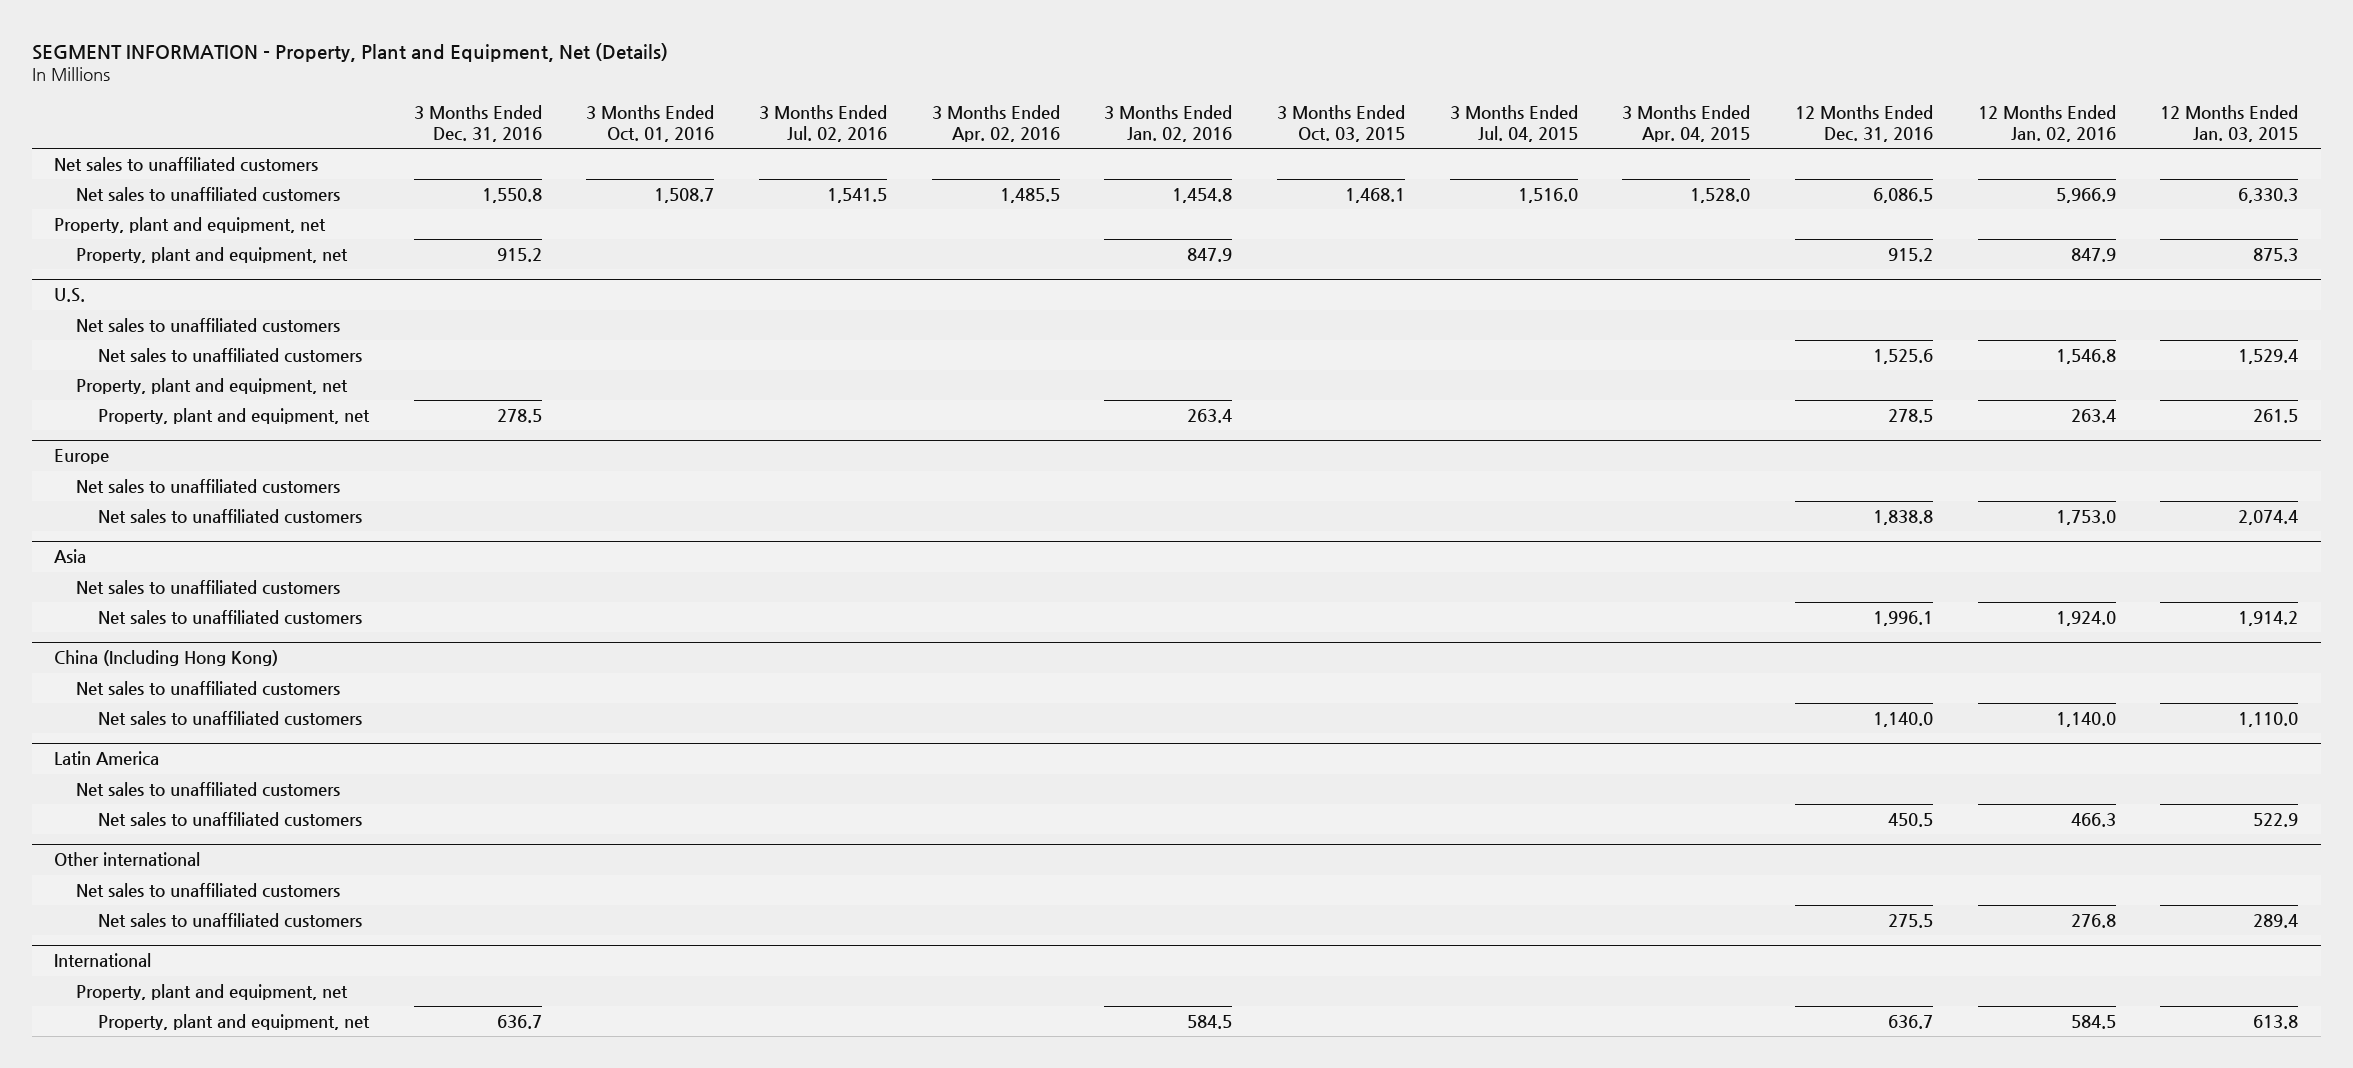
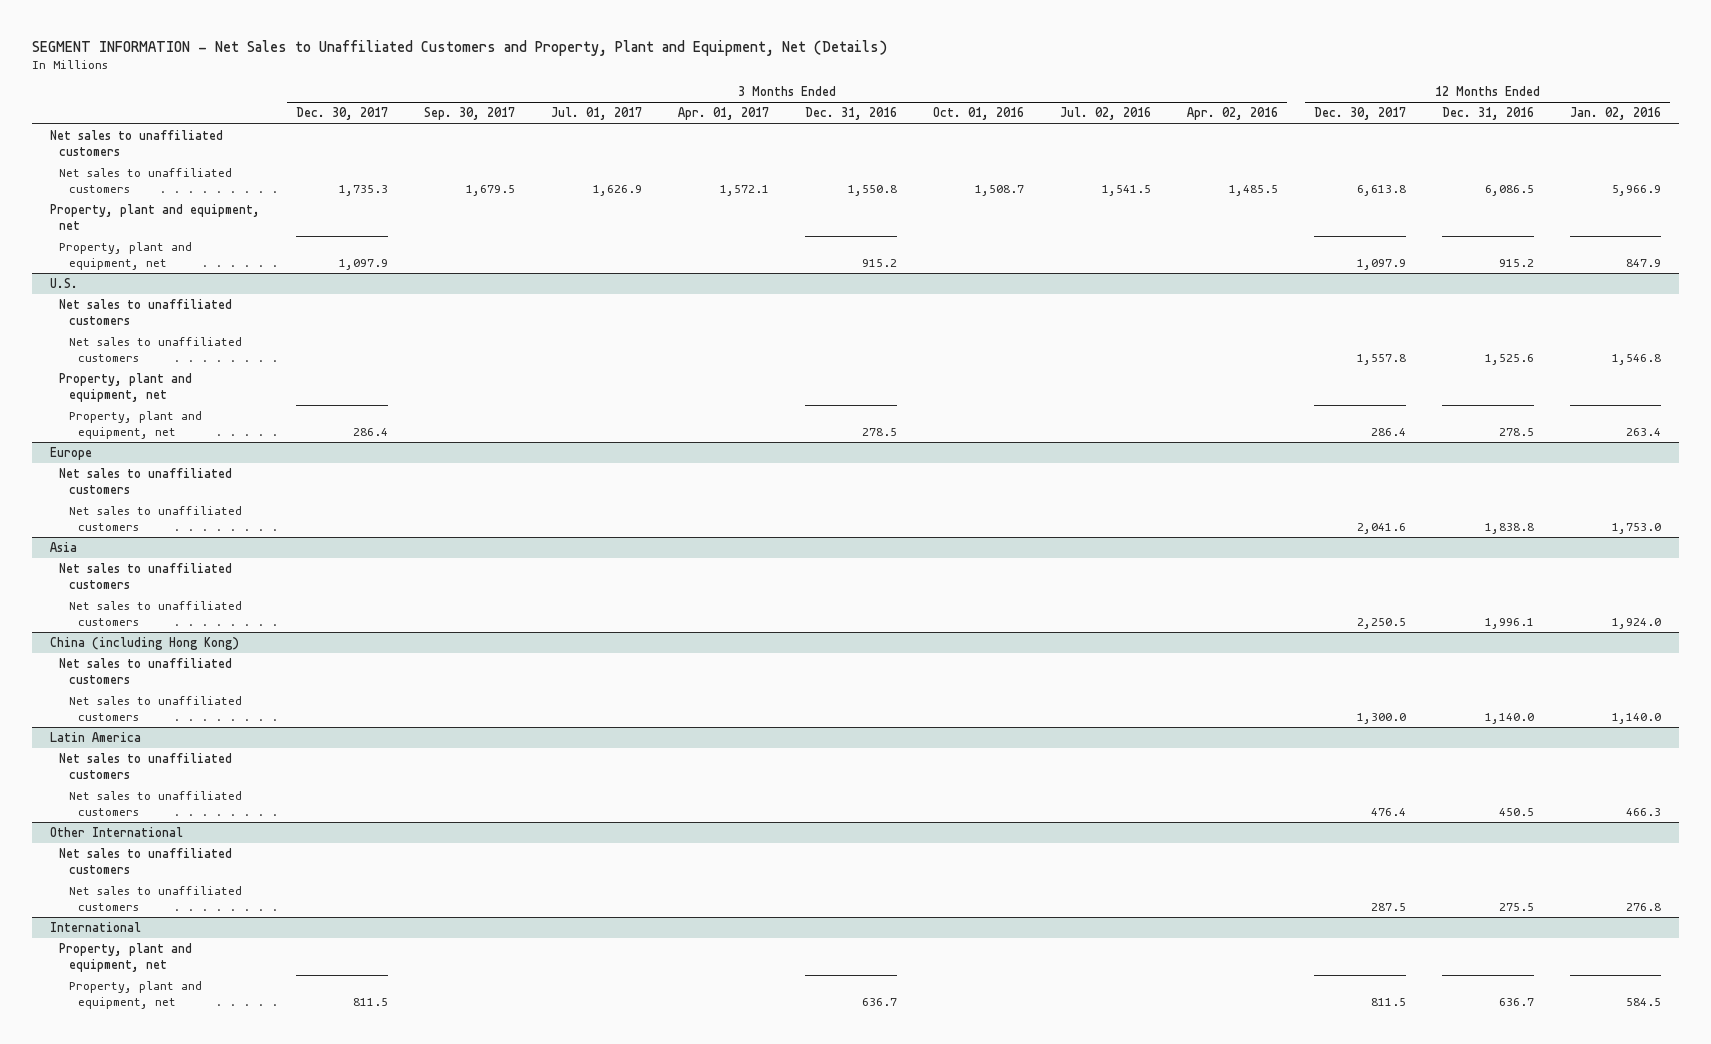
- SEGMENT INFORMATION - Property, Plant and Equipment, Net (Details)
+ SEGMENT INFORMATION - Net Sales to Unaffiliated Customers and Property, Plant and Equipment, Net (Details)
- | 3 Months Ended Dec. 31, 2016 | 3 Months Ended Oct. 01, 2016 | 3 Months Ended Jul. 02, 2016 | 3 Months Ended Apr. 02, 2016 | 3 Months Ended Jan. 02, 2016 | 3 Months Ended Oct. 03, 2015 | 3 Months Ended Jul. 04, 2015 | 3 Months Ended Apr. 04, 2015 | 12 Months Ended Dec. 31, 2016 | 12 Months Ended Jan. 02, 2016 | 12 Months Ended Jan. 03, 2015
+ | 3 Months Ended Dec. 30, 2017 | 3 Months Ended Sep. 30, 2017 | 3 Months Ended Jul. 01, 2017 | 3 Months Ended Apr. 01, 2017 | 3 Months Ended Dec. 31, 2016 | 3 Months Ended Oct. 01, 2016 | 3 Months Ended Jul. 02, 2016 | 3 Months Ended Apr. 02, 2016 | 12 Months Ended Dec. 30, 2017 | 12 Months Ended Dec. 31, 2016 | 12 Months Ended Jan. 02, 2016
- China (Including Hong Kong)
+ China (including Hong Kong)
- Other international
+ Other International

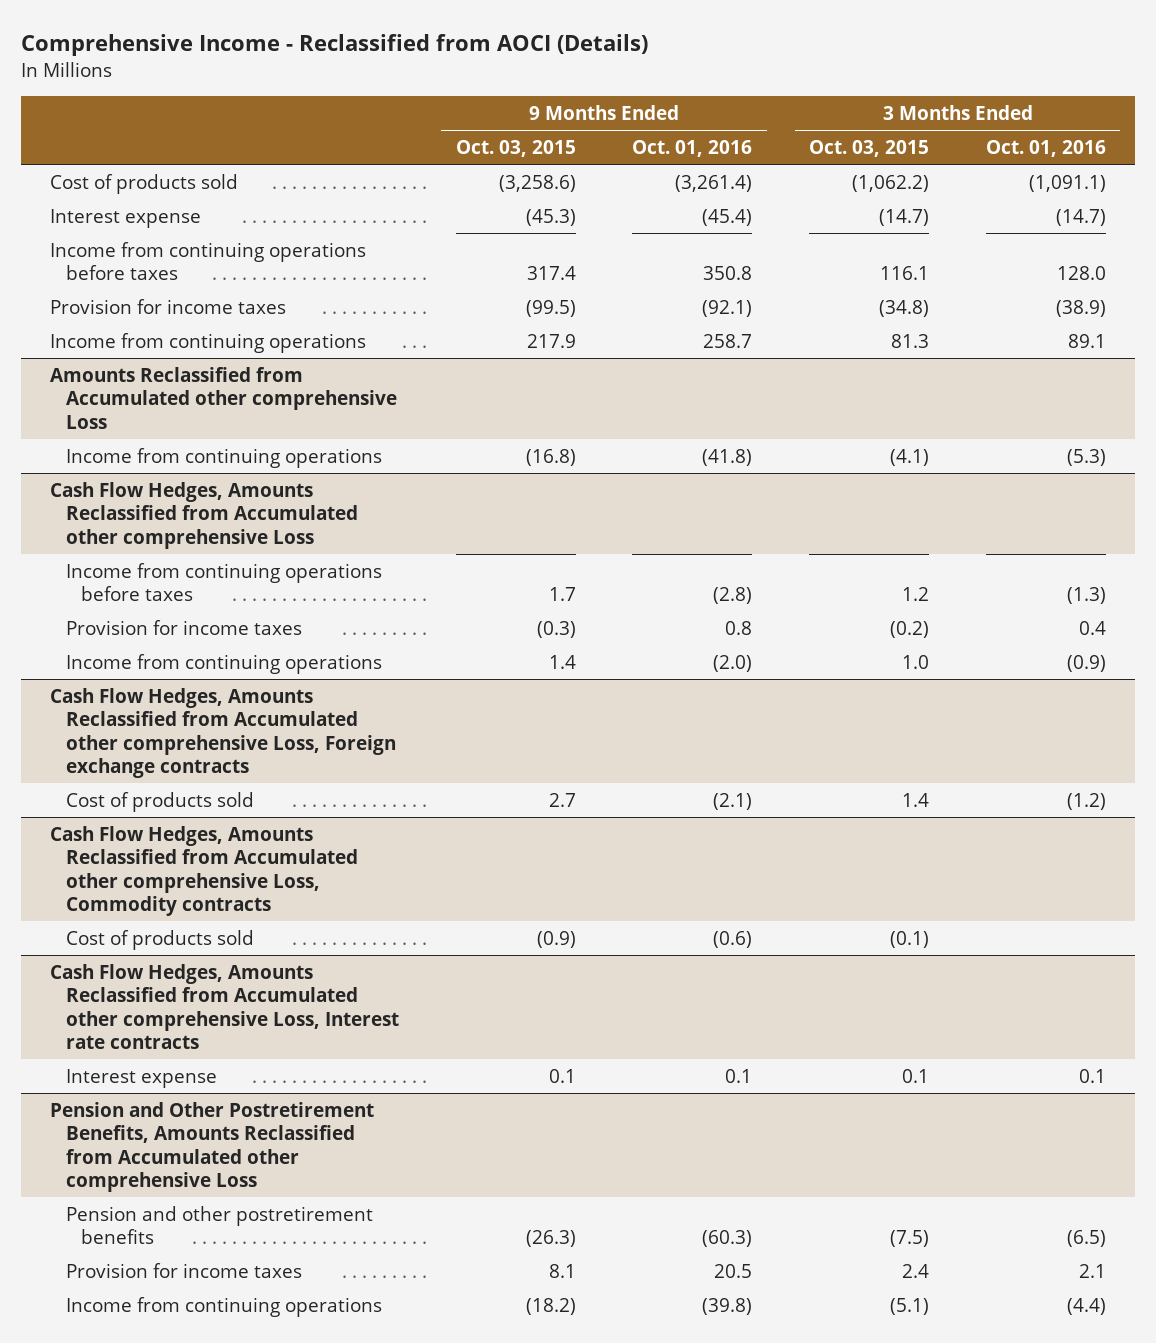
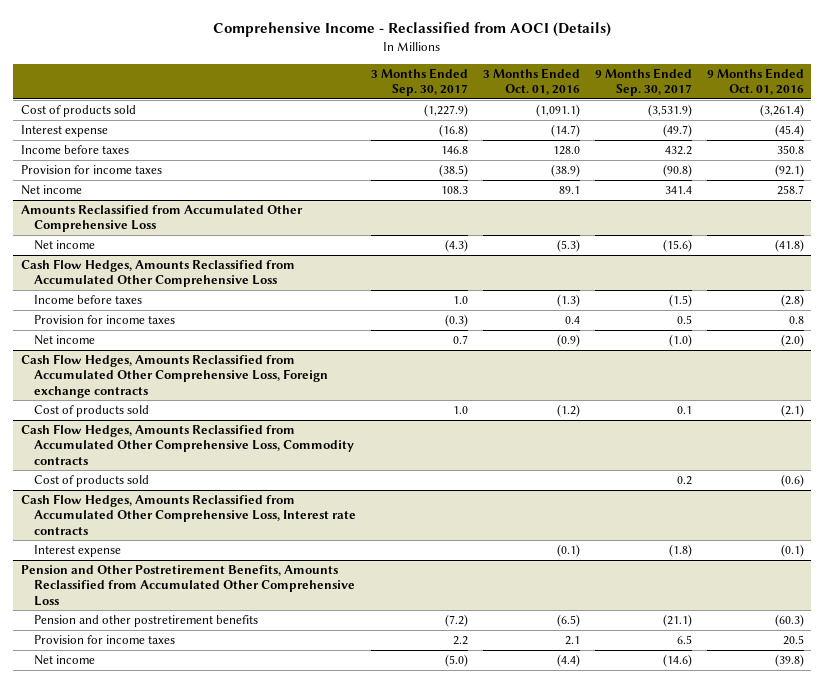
- | 9 Months Ended Oct. 03, 2015 | 9 Months Ended Oct. 01, 2016 | 3 Months Ended Oct. 03, 2015 | 3 Months Ended Oct. 01, 2016
+ | 3 Months Ended Sep. 30, 2017 | 3 Months Ended Oct. 01, 2016 | 9 Months Ended Sep. 30, 2017 | 9 Months Ended Oct. 01, 2016
- Income from continuing operations before taxes | 317.4 | 350.8 | 116.1 | 128.0
+ Income before taxes | 146.8 | 128.0 | 432.2 | 350.8
- Income from continuing operations | 217.9 | 258.7 | 81.3 | 89.1
- Amounts Reclassified from Accumulated other comprehensive Loss
- Income from continuing operations | (16.8) | (41.8) | (4.1) | (5.3)
- Cash Flow Hedges, Amounts Reclassified from Accumulated other comprehensive Loss
- Income from continuing operations before taxes | 1.7 | (2.8) | 1.2 | (1.3)
+ Net income | 108.3 | 89.1 | 341.4 | 258.7
+ Amounts Reclassified from Accumulated Other Comprehensive Loss
+ Net income | (4.3) | (5.3) | (15.6) | (41.8)
+ Cash Flow Hedges, Amounts Reclassified from Accumulated Other Comprehensive Loss
+ Income before taxes | 1.0 | (1.3) | (1.5) | (2.8)
- Income from continuing operations | 1.4 | (2.0) | 1.0 | (0.9)
- Cash Flow Hedges, Amounts Reclassified from Accumulated other comprehensive Loss, Foreign exchange contracts
+ Net income | 0.7 | (0.9) | (1.0) | (2.0)
+ Cash Flow Hedges, Amounts Reclassified from Accumulated Other Comprehensive Loss, Foreign exchange contracts
- Cash Flow Hedges, Amounts Reclassified from Accumulated other comprehensive Loss, Commodity contracts
+ Cash Flow Hedges, Amounts Reclassified from Accumulated Other Comprehensive Loss, Commodity contracts
- Cash Flow Hedges, Amounts Reclassified from Accumulated other comprehensive Loss, Interest rate contracts
- Interest expense | 0.1 | 0.1 | 0.1 | 0.1
- Pension and Other Postretirement Benefits, Amounts Reclassified from Accumulated other comprehensive Loss
+ Cash Flow Hedges, Amounts Reclassified from Accumulated Other Comprehensive Loss, Interest rate contracts
+ Interest expense | | (0.1) | (1.8) | (0.1)
+ Pension and Other Postretirement Benefits, Amounts Reclassified from Accumulated Other Comprehensive Loss
- Income from continuing operations | (18.2) | (39.8) | (5.1) | (4.4)
+ Net income | (5.0) | (4.4) | (14.6) | (39.8)

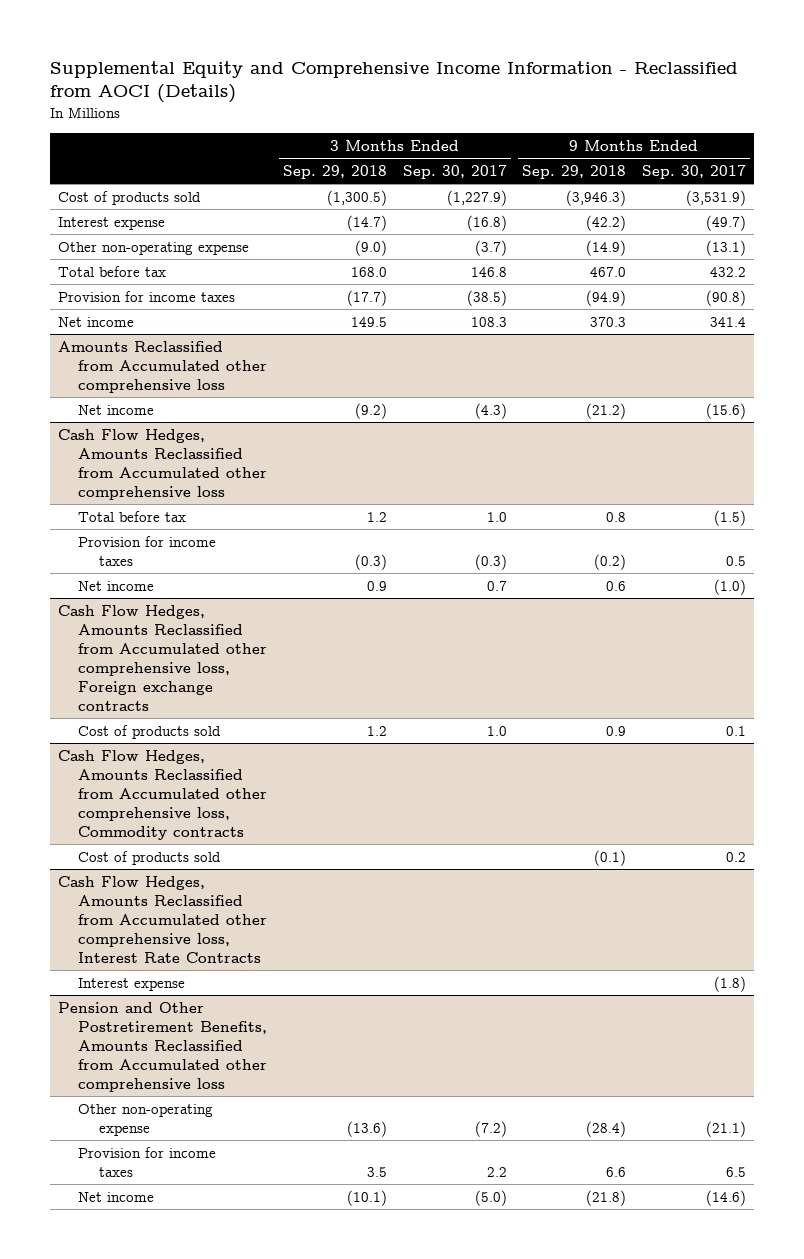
- Comprehensive Income - Reclassified from AOCI (Details)
+ Supplemental Equity and Comprehensive Income Information - Reclassified from AOCI (Details)
- | 3 Months Ended Sep. 30, 2017 | 3 Months Ended Oct. 01, 2016 | 9 Months Ended Sep. 30, 2017 | 9 Months Ended Oct. 01, 2016
+ | 3 Months Ended Sep. 29, 2018 | 3 Months Ended Sep. 30, 2017 | 9 Months Ended Sep. 29, 2018 | 9 Months Ended Sep. 30, 2017
- Income before taxes | 146.8 | 128.0 | 432.2 | 350.8
+ Other non-operating expense | (9.0) | (3.7) | (14.9) | (13.1)
+ Total before tax | 168.0 | 146.8 | 467.0 | 432.2
- Amounts Reclassified from Accumulated Other Comprehensive Loss
+ Amounts Reclassified from Accumulated other comprehensive loss
- Cash Flow Hedges, Amounts Reclassified from Accumulated Other Comprehensive Loss
- Income before taxes | 1.0 | (1.3) | (1.5) | (2.8)
+ Cash Flow Hedges, Amounts Reclassified from Accumulated other comprehensive loss
+ Total before tax | 1.2 | 1.0 | 0.8 | (1.5)
- Cash Flow Hedges, Amounts Reclassified from Accumulated Other Comprehensive Loss, Foreign exchange contracts
+ Cash Flow Hedges, Amounts Reclassified from Accumulated other comprehensive loss, Foreign exchange contracts
- Cash Flow Hedges, Amounts Reclassified from Accumulated Other Comprehensive Loss, Commodity contracts
+ Cash Flow Hedges, Amounts Reclassified from Accumulated other comprehensive loss, Commodity contracts
- Cash Flow Hedges, Amounts Reclassified from Accumulated Other Comprehensive Loss, Interest rate contracts
+ Cash Flow Hedges, Amounts Reclassified from Accumulated other comprehensive loss, Interest Rate Contracts
- Pension and Other Postretirement Benefits, Amounts Reclassified from Accumulated Other Comprehensive Loss
- Pension and other postretirement benefits | (7.2) | (6.5) | (21.1) | (60.3)
+ Pension and Other Postretirement Benefits, Amounts Reclassified from Accumulated other comprehensive loss
+ Other non-operating expense | (13.6) | (7.2) | (28.4) | (21.1)

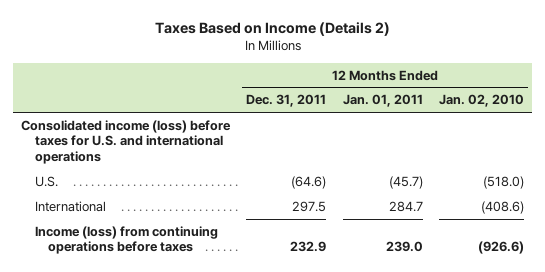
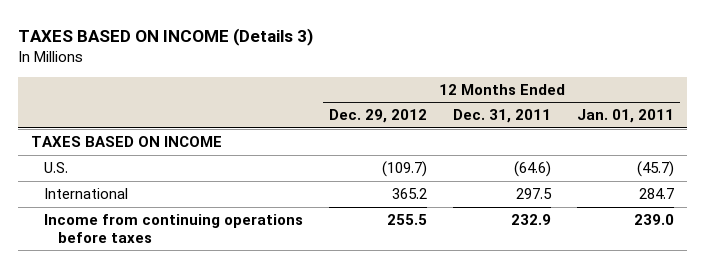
- Taxes Based on Income (Details 2)
+ TAXES BASED ON INCOME (Details 3)
- | 12 Months Ended Dec. 31, 2011 | 12 Months Ended Jan. 01, 2011 | 12 Months Ended Jan. 02, 2010
+ | 12 Months Ended Dec. 29, 2012 | 12 Months Ended Dec. 31, 2011 | 12 Months Ended Jan. 01, 2011
- Consolidated income (loss) before taxes for U.S. and international operations
+ TAXES BASED ON INCOME
- Income (loss) from continuing operations before taxes | 232.9 | 239.0 | (926.6)
+ Income from continuing operations before taxes | 255.5 | 232.9 | 239.0

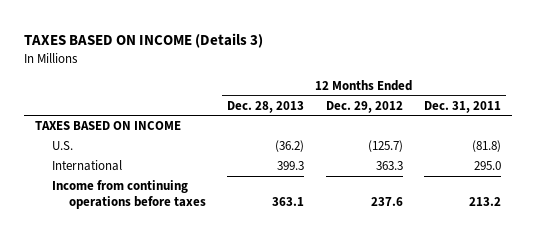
- | 12 Months Ended Dec. 29, 2012 | 12 Months Ended Dec. 31, 2011 | 12 Months Ended Jan. 01, 2011
+ | 12 Months Ended Dec. 28, 2013 | 12 Months Ended Dec. 29, 2012 | 12 Months Ended Dec. 31, 2011
- U.S. | (109.7) | (64.6) | (45.7)
- International | 365.2 | 297.5 | 284.7
- Income from continuing operations before taxes | 255.5 | 232.9 | 239.0
+ U.S. | (36.2) | (125.7) | (81.8)
+ International | 399.3 | 363.3 | 295.0
+ Income from continuing operations before taxes | 363.1 | 237.6 | 213.2

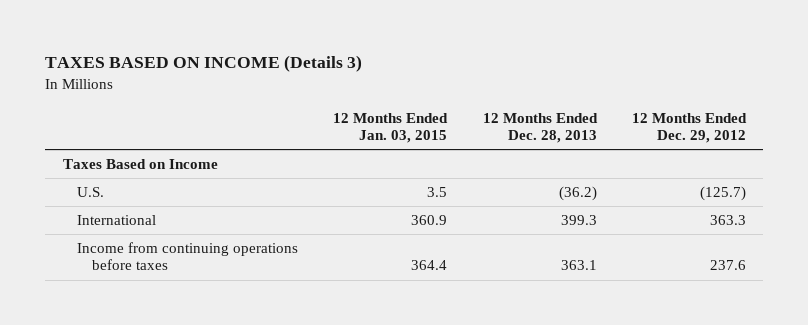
- | 12 Months Ended Dec. 28, 2013 | 12 Months Ended Dec. 29, 2012 | 12 Months Ended Dec. 31, 2011
+ | 12 Months Ended Jan. 03, 2015 | 12 Months Ended Dec. 28, 2013 | 12 Months Ended Dec. 29, 2012
- TAXES BASED ON INCOME
+ Taxes Based on Income

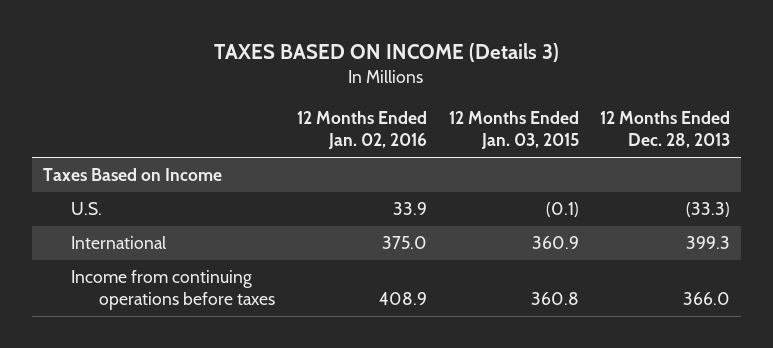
- | 12 Months Ended Jan. 03, 2015 | 12 Months Ended Dec. 28, 2013 | 12 Months Ended Dec. 29, 2012
+ | 12 Months Ended Jan. 02, 2016 | 12 Months Ended Jan. 03, 2015 | 12 Months Ended Dec. 28, 2013
- U.S. | 3.5 | (36.2) | (125.7)
+ U.S. | 33.9 | (0.1) | (33.3)
- Income from continuing operations before taxes | 364.4 | 363.1 | 237.6
+ Income from continuing operations before taxes | 408.9 | 360.8 | 366.0

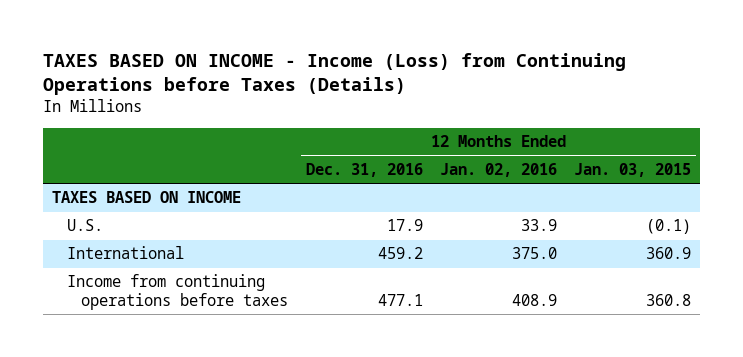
- TAXES BASED ON INCOME (Details 3)
+ TAXES BASED ON INCOME - Income (Loss) from Continuing Operations before Taxes (Details)
- | 12 Months Ended Jan. 02, 2016 | 12 Months Ended Jan. 03, 2015 | 12 Months Ended Dec. 28, 2013
+ | 12 Months Ended Dec. 31, 2016 | 12 Months Ended Jan. 02, 2016 | 12 Months Ended Jan. 03, 2015
- Taxes Based on Income
+ TAXES BASED ON INCOME

